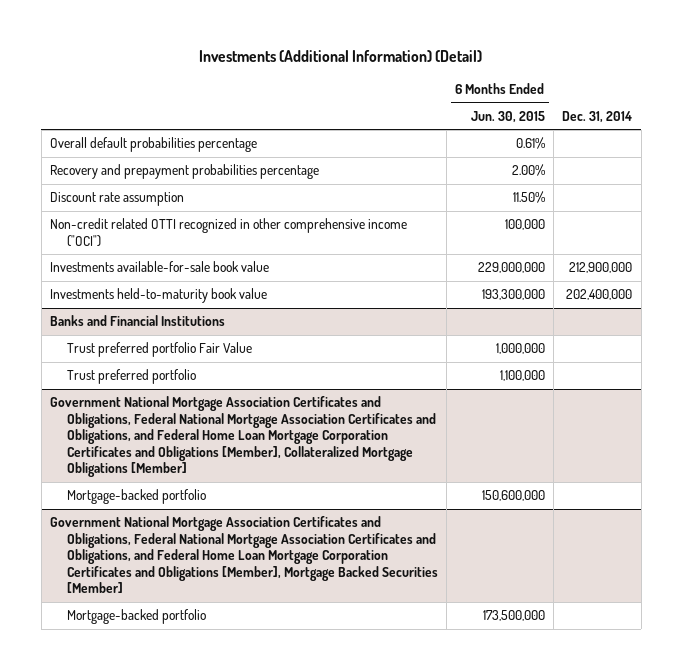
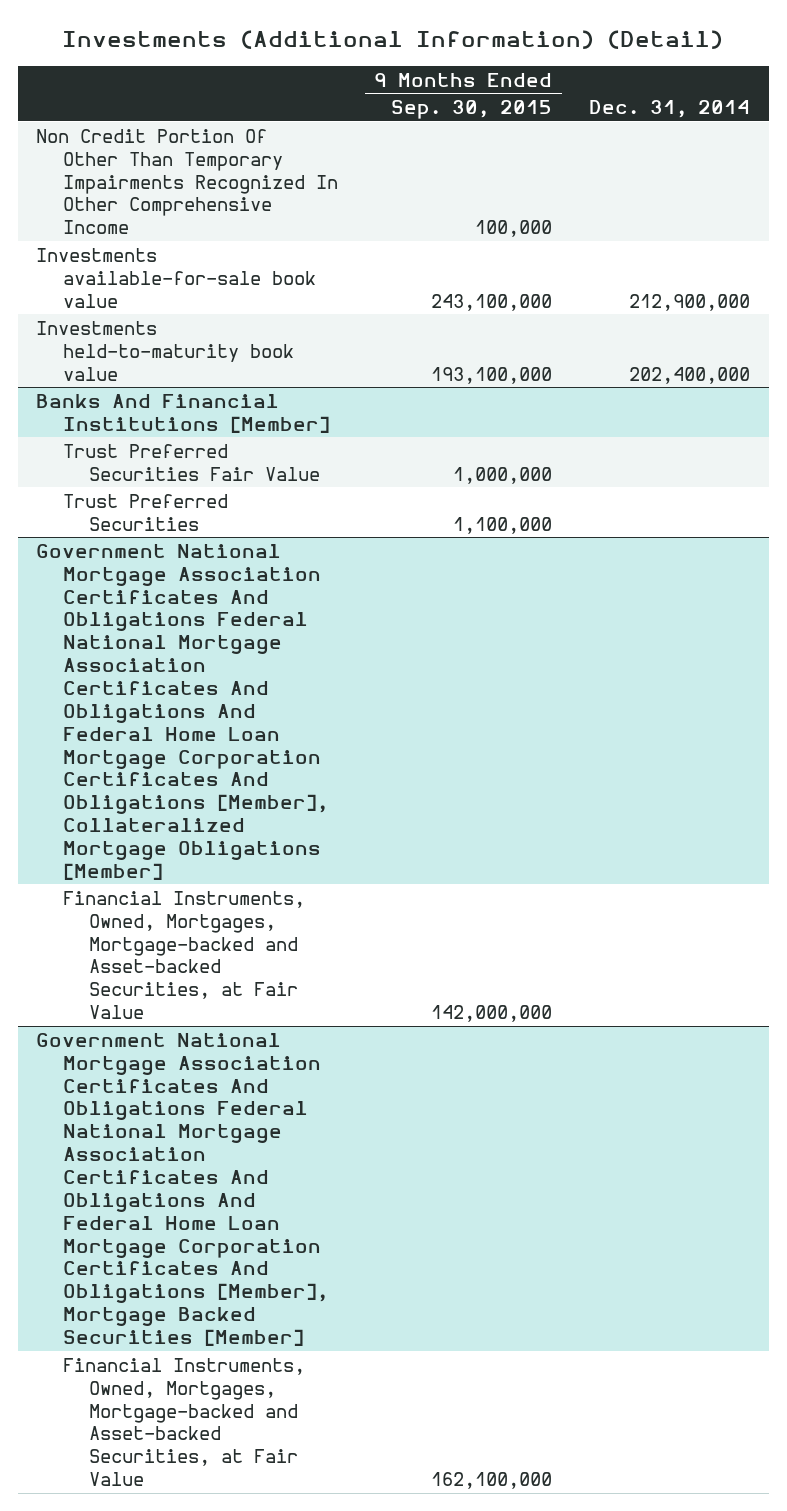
- | 6 Months Ended Jun. 30, 2015 | Dec. 31, 2014
+ | 9 Months Ended Sep. 30, 2015 | Dec. 31, 2014
- Overall default probabilities percentage | 0.61% |
- Recovery and prepayment probabilities percentage | 2.00% |
- Discount rate assumption | 11.50% |
- Non-credit related OTTI recognized in other comprehensive income ("OCI") | 100,000 |
+ Non Credit Portion Of Other Than Temporary Impairments Recognized In Other Comprehensive Income | 100,000 |
- Banks and Financial Institutions
- Trust preferred portfolio Fair Value | 1,000,000 |
- Trust preferred portfolio | 1,100,000 |
- Government National Mortgage Association Certificates and Obligations, Federal National Mortgage Association Certificates and Obligations, and Federal Home Loan Mortgage Corporation Certificates and Obligations [Member], Collateralized Mortgage Obligations [Member]
- Mortgage-backed portfolio | 150,600,000 |
- Government National Mortgage Association Certificates and Obligations, Federal National Mortgage Association Certificates and Obligations, and Federal Home Loan Mortgage Corporation Certificates and Obligations [Member], Mortgage Backed Securities [Member]
- Mortgage-backed portfolio | 173,500,000 |
+ Banks And Financial Institutions [Member]
+ Trust Preferred Securities Fair Value | 1,000,000 |
+ Trust Preferred Securities | 1,100,000 |
+ Government National Mortgage Association Certificates And Obligations Federal National Mortgage Association Certificates And Obligations And Federal Home Loan Mortgage Corporation Certificates And Obligations [Member], Collateralized Mortgage Obligations [Member]
+ Financial Instruments, Owned, Mortgages, Mortgage-backed and Asset-backed Securities, at Fair Value | 142,000,000 |
+ Government National Mortgage Association Certificates And Obligations Federal National Mortgage Association Certificates And Obligations And Federal Home Loan Mortgage Corporation Certificates And Obligations [Member], Mortgage Backed Securities [Member]
+ Financial Instruments, Owned, Mortgages, Mortgage-backed and Asset-backed Securities, at Fair Value | 162,100,000 |

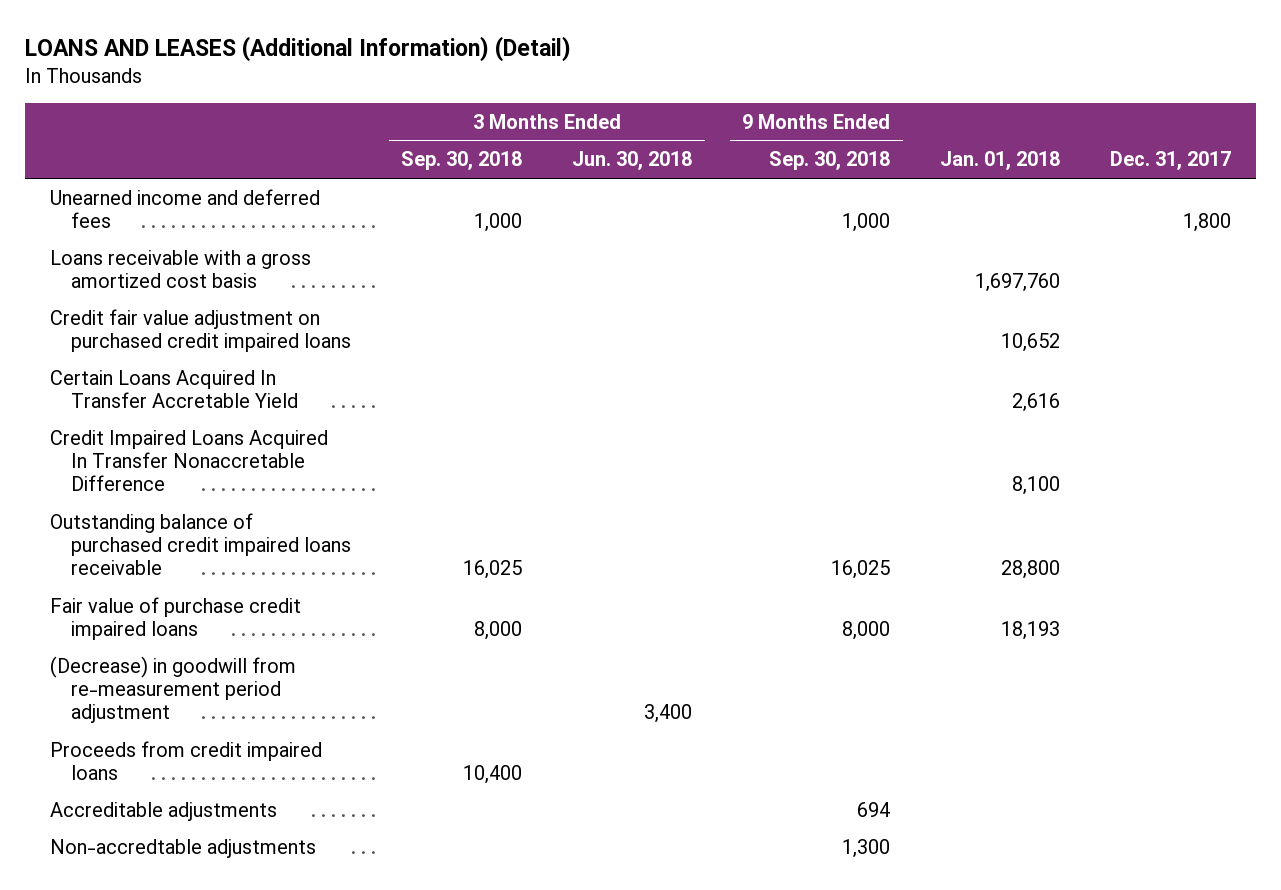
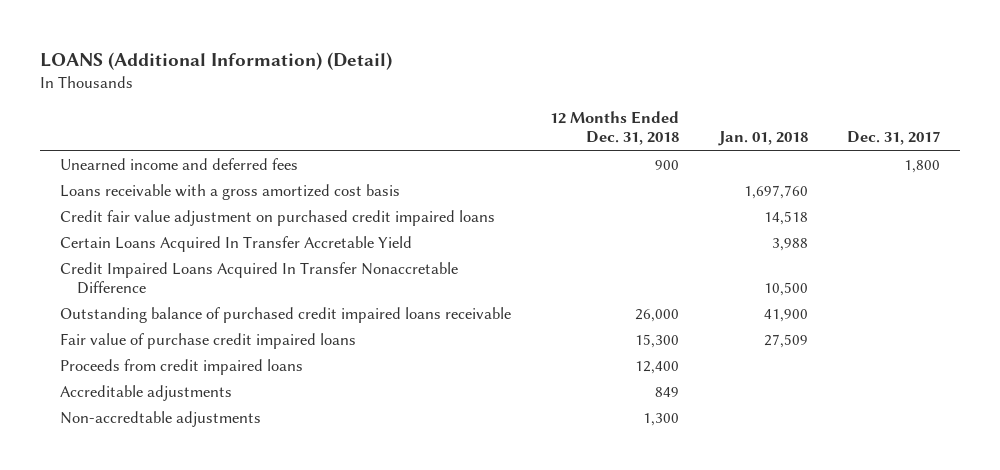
- LOANS AND LEASES (Additional Information) (Detail)
+ LOANS (Additional Information) (Detail)
- | 3 Months Ended Sep. 30, 2018 | 3 Months Ended Jun. 30, 2018 | 9 Months Ended Sep. 30, 2018 | Jan. 01, 2018 | Dec. 31, 2017
+ | 12 Months Ended Dec. 31, 2018 | Jan. 01, 2018 | Dec. 31, 2017
- Credit fair value adjustment on purchased credit impaired loans | | | | 10,652 |
- Certain Loans Acquired In Transfer Accretable Yield | | | | 2,616 |
- Credit Impaired Loans Acquired In Transfer Nonaccretable Difference | | | | 8,100 |
- Outstanding balance of purchased credit impaired loans receivable | 16,025 | | 16,025 | 28,800 |
- Fair value of purchase credit impaired loans | 8,000 | | 8,000 | 18,193 |
- (Decrease) in goodwill from re-measurement period adjustment | | 3,400 | | |
+ Credit fair value adjustment on purchased credit impaired loans | | 14,518 |
+ Certain Loans Acquired In Transfer Accretable Yield | | 3,988 |
+ Credit Impaired Loans Acquired In Transfer Nonaccretable Difference | | 10,500 |
+ Outstanding balance of purchased credit impaired loans receivable | 26,000 | 41,900 |
+ Fair value of purchase credit impaired loans | 15,300 | 27,509 |

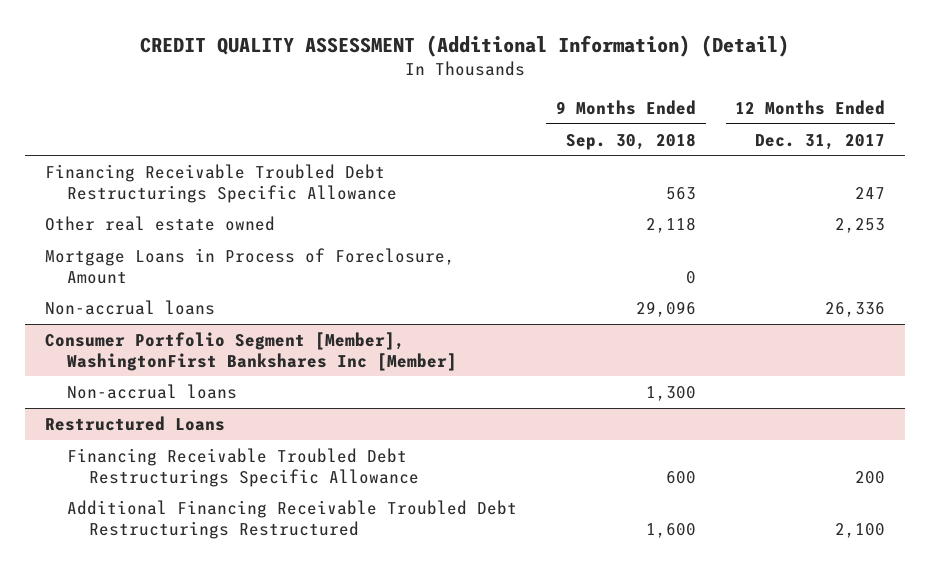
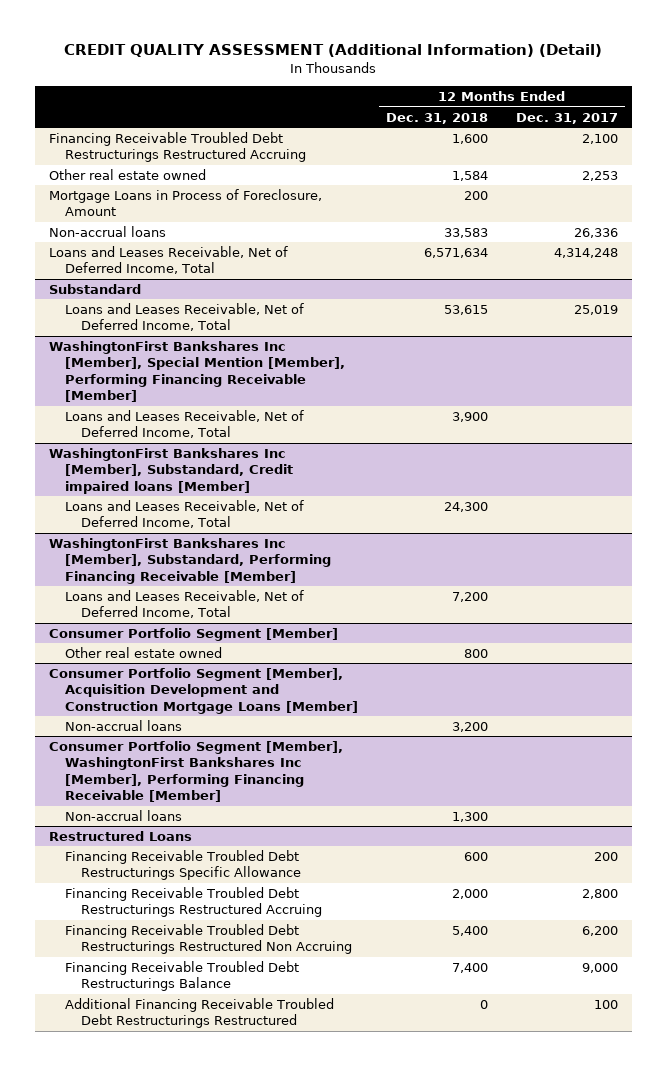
- | 9 Months Ended Sep. 30, 2018 | 12 Months Ended Dec. 31, 2017
+ | 12 Months Ended Dec. 31, 2018 | 12 Months Ended Dec. 31, 2017
- Financing Receivable Troubled Debt Restructurings Specific Allowance | 563 | 247
+ Financing Receivable Troubled Debt Restructurings Restructured Accruing | 1,600 | 2,100
- Consumer Portfolio Segment [Member], WashingtonFirst Bankshares Inc [Member]
+ Loans and Leases Receivable, Net of Deferred Income, Total | 6,571,634 | 4,314,248
+ Substandard
+ Loans and Leases Receivable, Net of Deferred Income, Total | 53,615 | 25,019
+ WashingtonFirst Bankshares Inc [Member], Special Mention [Member], Performing Financing Receivable [Member]
+ Loans and Leases Receivable, Net of Deferred Income, Total | 3,900 |
+ WashingtonFirst Bankshares Inc [Member], Substandard, Credit impaired loans [Member]
+ Loans and Leases Receivable, Net of Deferred Income, Total | 24,300 |
+ WashingtonFirst Bankshares Inc [Member], Substandard, Performing Financing Receivable [Member]
+ Loans and Leases Receivable, Net of Deferred Income, Total | 7,200 |
+ Consumer Portfolio Segment [Member]
+ Other real estate owned | 800 |
+ Consumer Portfolio Segment [Member], Acquisition Development and Construction Mortgage Loans [Member]
+ Non-accrual loans | 3,200 |
+ Consumer Portfolio Segment [Member], WashingtonFirst Bankshares Inc [Member], Performing Financing Receivable [Member]
@ Restructured Loans
- Additional Financing Receivable Troubled Debt Restructurings Restructured | 1,600 | 2,100
+ Financing Receivable Troubled Debt Restructurings Restructured Accruing | 2,000 | 2,800
+ Financing Receivable Troubled Debt Restructurings Restructured Non Accruing | 5,400 | 6,200
+ Financing Receivable Troubled Debt Restructurings Balance | 7,400 | 9,000
+ Additional Financing Receivable Troubled Debt Restructurings Restructured | 0 | 100

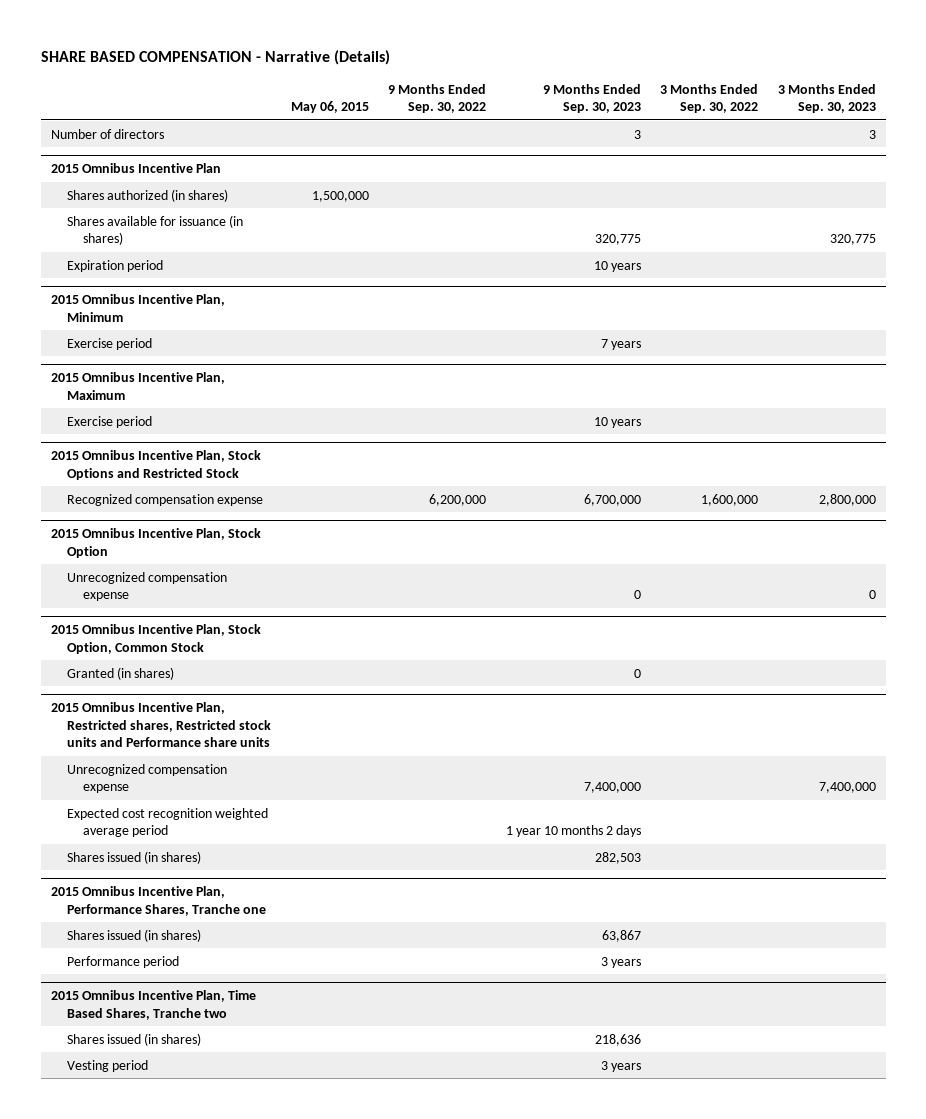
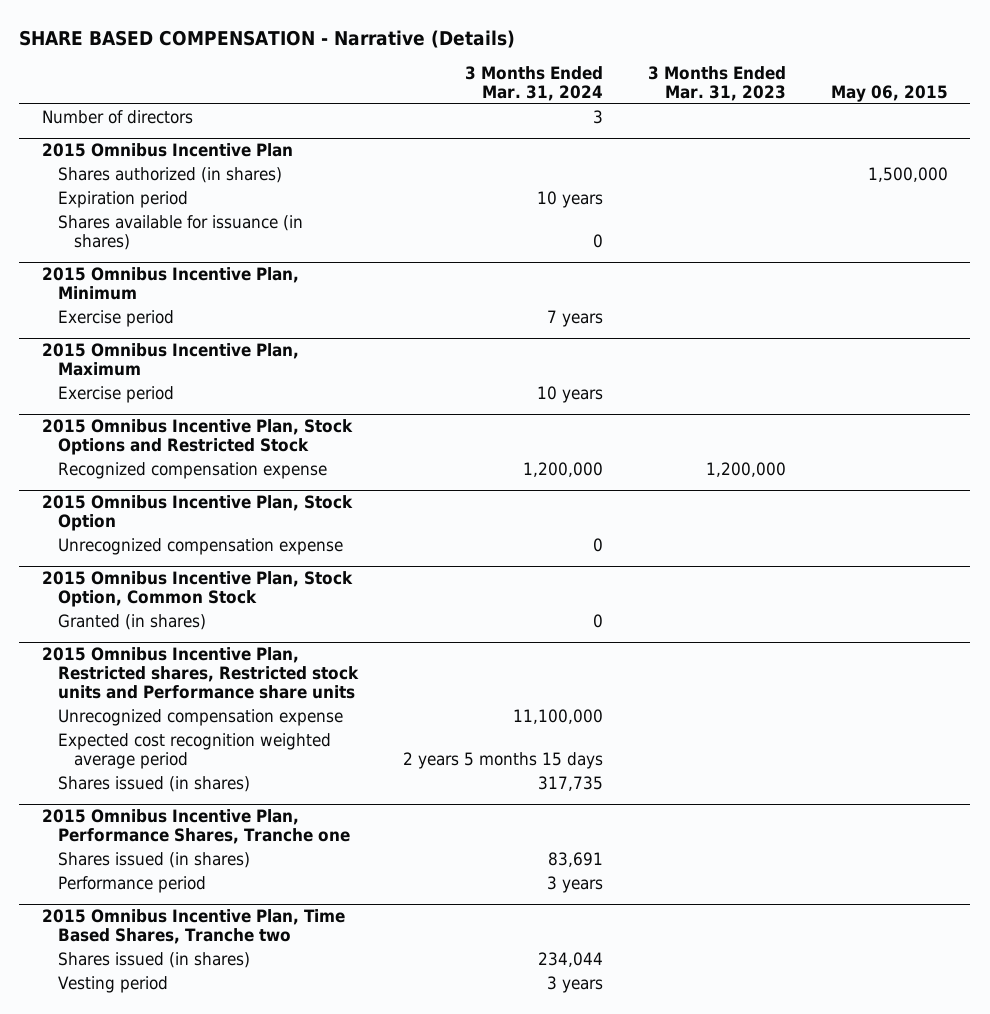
- | May 06, 2015 | 9 Months Ended Sep. 30, 2022 | 9 Months Ended Sep. 30, 2023 | 3 Months Ended Sep. 30, 2022 | 3 Months Ended Sep. 30, 2023
+ | 3 Months Ended Mar. 31, 2024 | 3 Months Ended Mar. 31, 2023 | May 06, 2015
@ 2015 Omnibus Incentive Plan
moved down: Shares available for issuance (in shares) | 0 | |

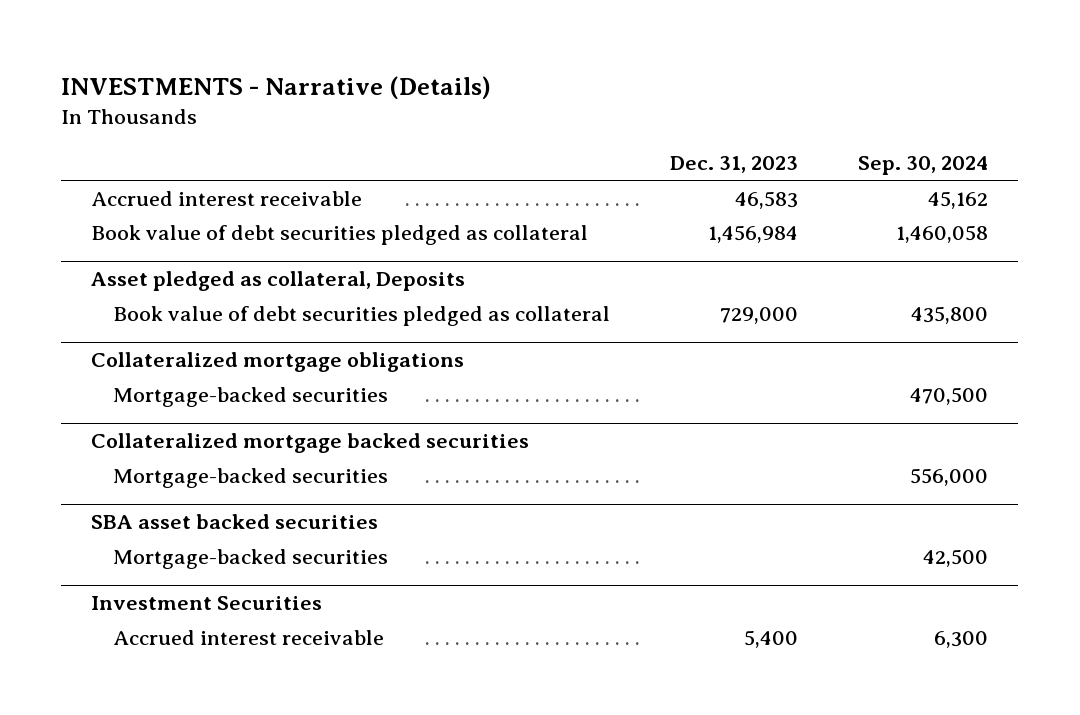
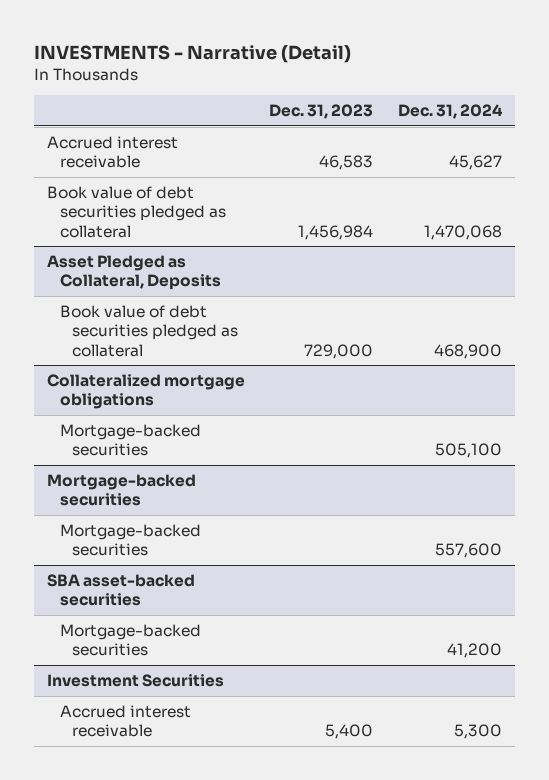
- INVESTMENTS - Narrative (Details)
+ INVESTMENTS - Narrative (Detail)
- | Dec. 31, 2023 | Sep. 30, 2024
+ | Dec. 31, 2023 | Dec. 31, 2024
- Asset pledged as collateral, Deposits
+ Asset Pledged as Collateral, Deposits
- Collateralized mortgage backed securities
+ Mortgage-backed securities
- SBA asset backed securities
+ SBA asset-backed securities

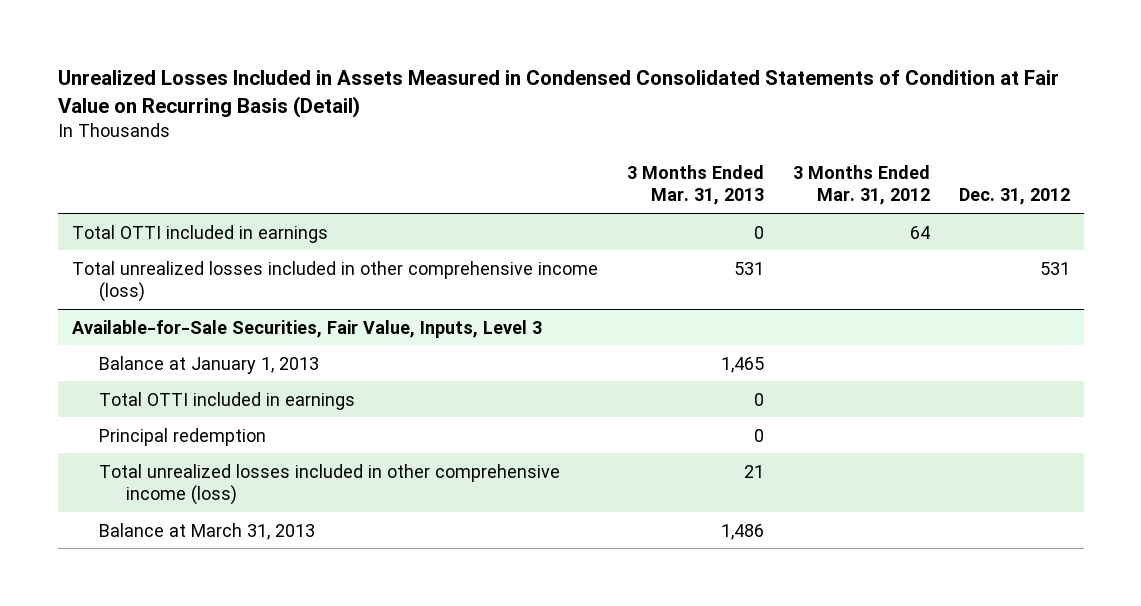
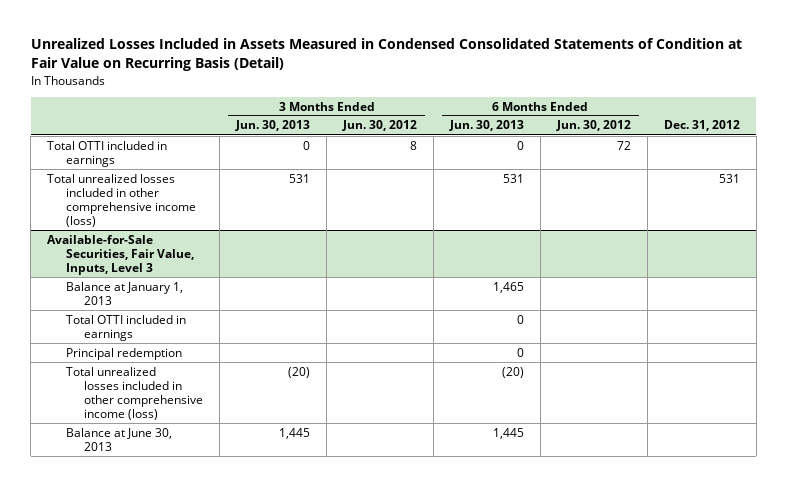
- | 3 Months Ended Mar. 31, 2013 | 3 Months Ended Mar. 31, 2012 | Dec. 31, 2012
+ | 3 Months Ended Jun. 30, 2013 | 3 Months Ended Jun. 30, 2012 | 6 Months Ended Jun. 30, 2013 | 6 Months Ended Jun. 30, 2012 | Dec. 31, 2012
@ Available-for-Sale Securities, Fair Value, Inputs, Level 3
- Balance at March 31, 2013 | 1,486 | |
+ Balance at June 30, 2013 | 1,445 | | 1,445 | |

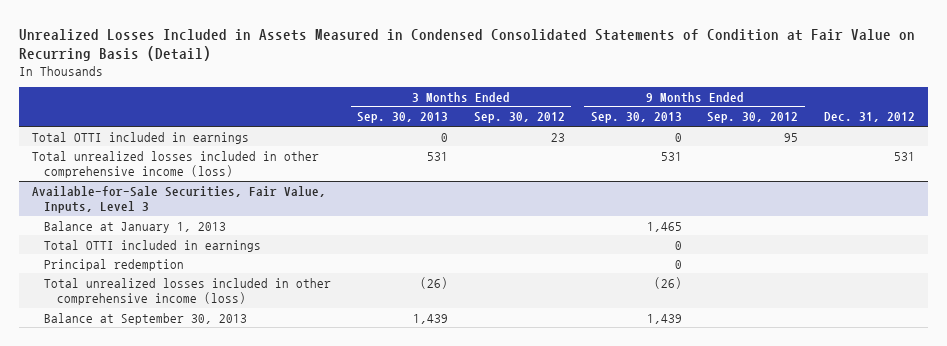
- | 3 Months Ended Jun. 30, 2013 | 3 Months Ended Jun. 30, 2012 | 6 Months Ended Jun. 30, 2013 | 6 Months Ended Jun. 30, 2012 | Dec. 31, 2012
+ | 3 Months Ended Sep. 30, 2013 | 3 Months Ended Sep. 30, 2012 | 9 Months Ended Sep. 30, 2013 | 9 Months Ended Sep. 30, 2012 | Dec. 31, 2012
@ Available-for-Sale Securities, Fair Value, Inputs, Level 3
- Balance at June 30, 2013 | 1,445 | | 1,445 | |
+ Balance at September 30, 2013 | 1,439 | | 1,439 | |

